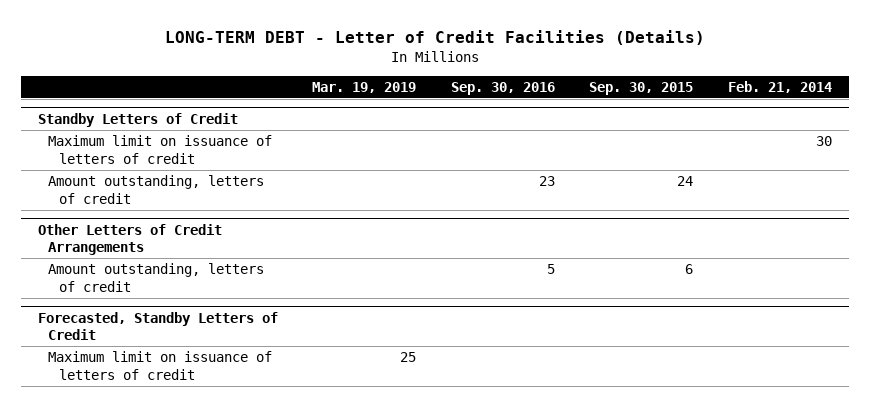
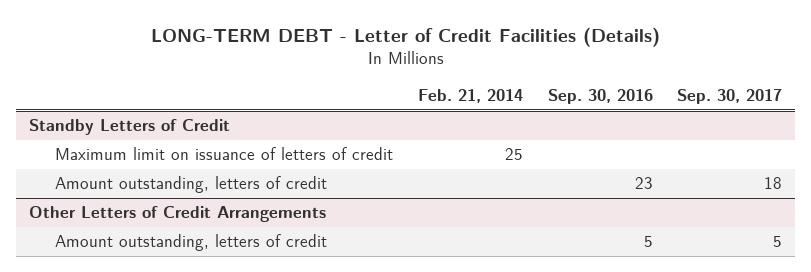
- | Mar. 19, 2019 | Sep. 30, 2016 | Sep. 30, 2015 | Feb. 21, 2014
+ | Feb. 21, 2014 | Sep. 30, 2016 | Sep. 30, 2017
@ Standby Letters of Credit
- Maximum limit on issuance of letters of credit | | | | 30
+ Maximum limit on issuance of letters of credit | 25 | |
- Forecasted, Standby Letters of Credit
- Maximum limit on issuance of letters of credit | 25 | | |

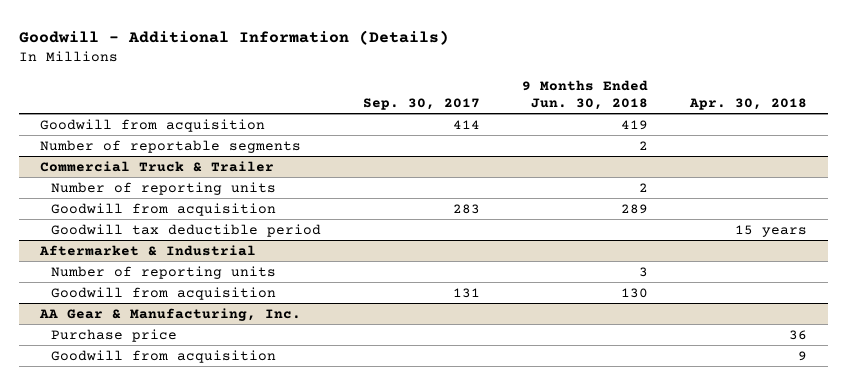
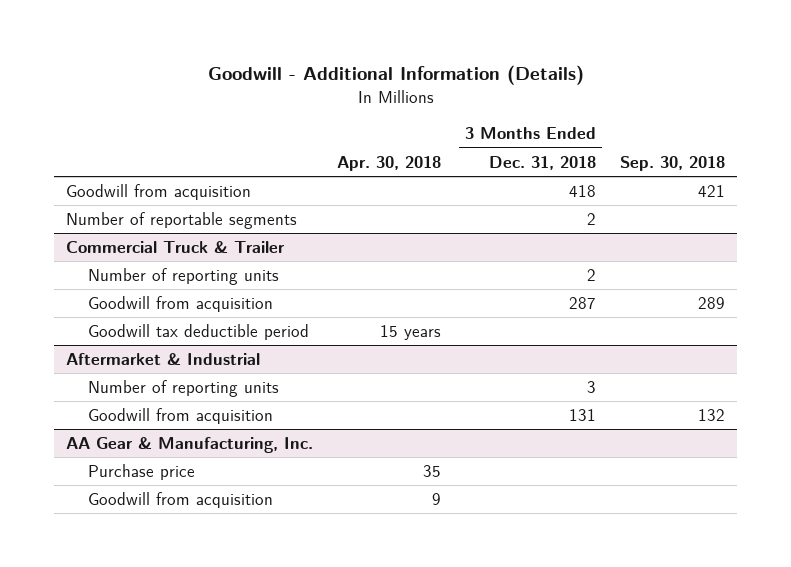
- | Sep. 30, 2017 | 9 Months Ended Jun. 30, 2018 | Apr. 30, 2018
+ | Apr. 30, 2018 | 3 Months Ended Dec. 31, 2018 | Sep. 30, 2018
@ AA Gear & Manufacturing, Inc.
- Purchase price | | | 36
+ Purchase price | 35 | |

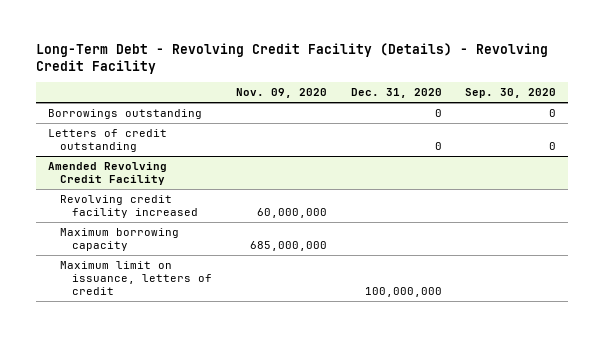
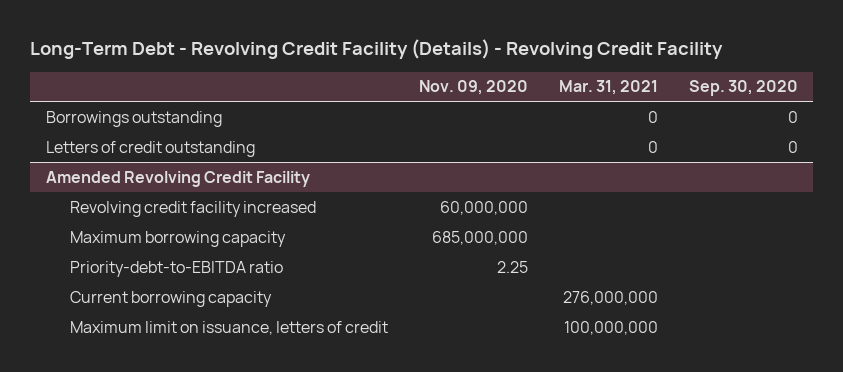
- | Nov. 09, 2020 | Dec. 31, 2020 | Sep. 30, 2020
+ | Nov. 09, 2020 | Mar. 31, 2021 | Sep. 30, 2020
@ Amended Revolving Credit Facility
+ Priority-debt-to-EBITDA ratio | 2.25 | |
+ Current borrowing capacity | | 276,000,000 |

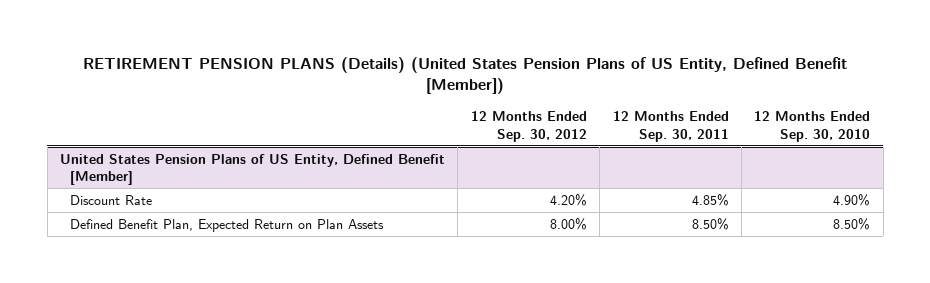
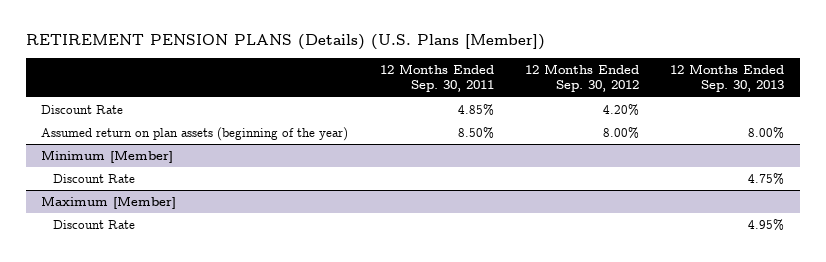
- RETIREMENT PENSION PLANS (Details) (United States Pension Plans of US Entity, Defined Benefit [Member])
+ RETIREMENT PENSION PLANS (Details) (U.S. Plans [Member])
- | 12 Months Ended Sep. 30, 2012 | 12 Months Ended Sep. 30, 2011 | 12 Months Ended Sep. 30, 2010
+ | 12 Months Ended Sep. 30, 2011 | 12 Months Ended Sep. 30, 2012 | 12 Months Ended Sep. 30, 2013
- United States Pension Plans of US Entity, Defined Benefit [Member]
- Defined Benefit Plan, Expected Return on Plan Assets | 8.00% | 8.50% | 8.50%
+ Assumed return on plan assets (beginning of the year) | 8.50% | 8.00% | 8.00%
+ Minimum [Member]
+ Discount Rate | | | 4.75%
+ Maximum [Member]
+ Discount Rate | | | 4.95%

